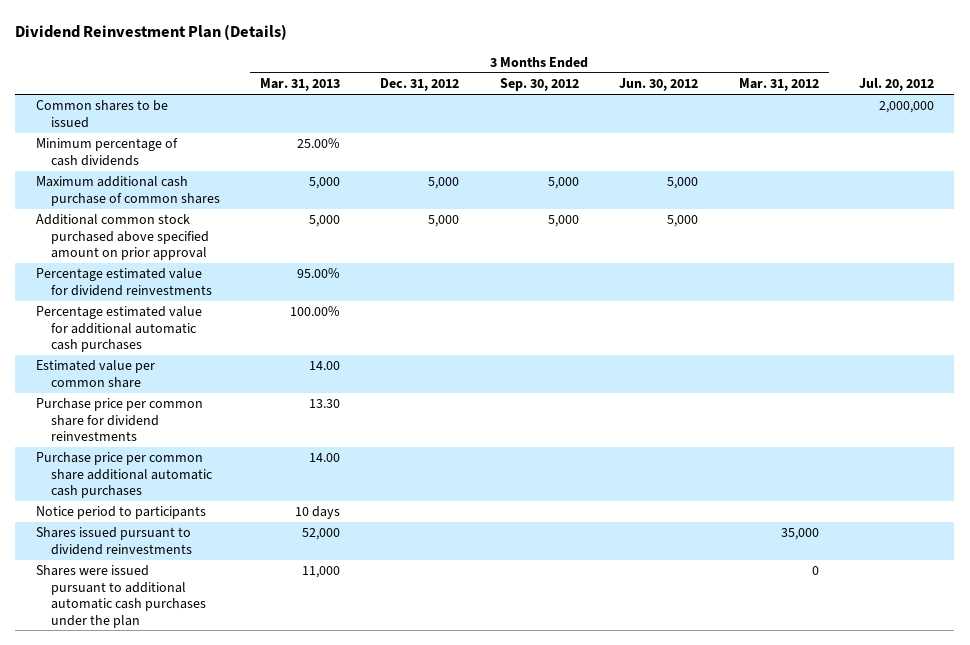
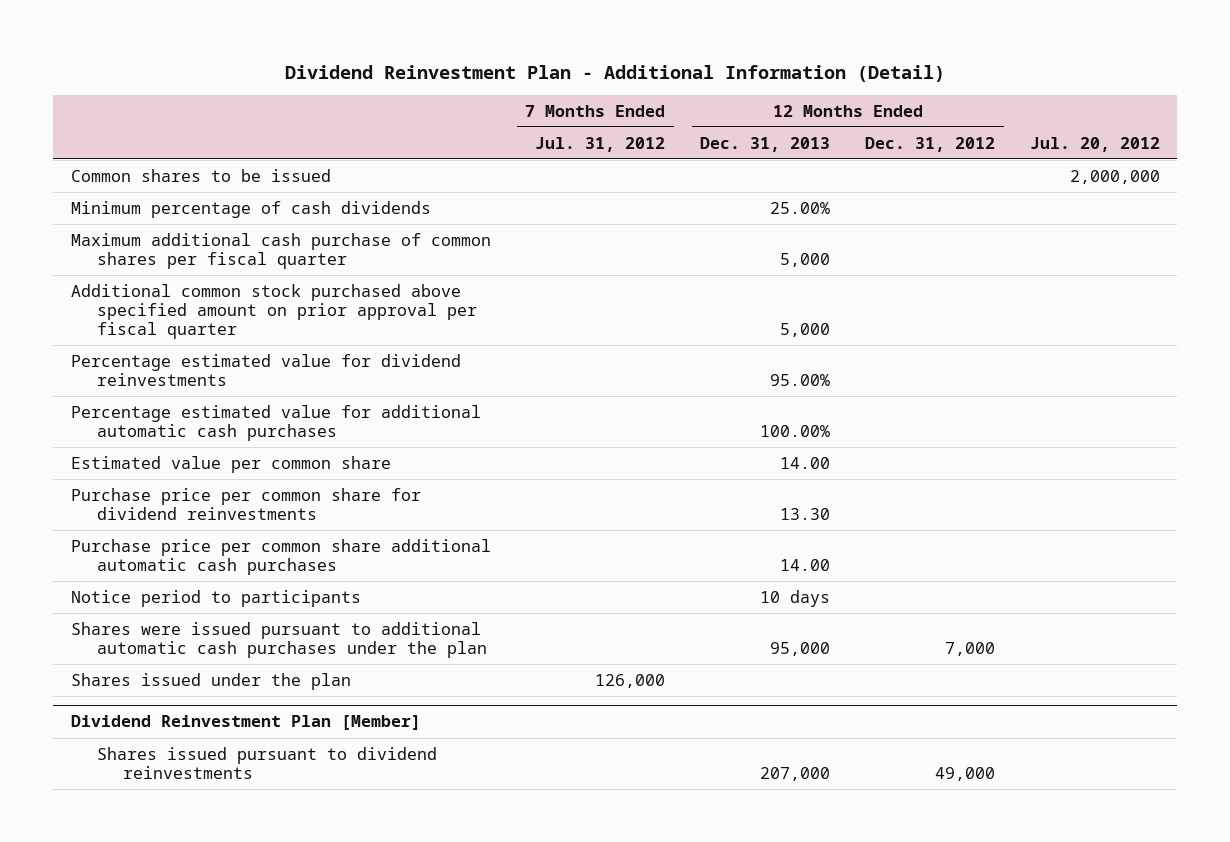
- Dividend Reinvestment Plan (Details)
+ Dividend Reinvestment Plan - Additional Information (Detail)
- | 3 Months Ended Mar. 31, 2013 | 3 Months Ended Dec. 31, 2012 | 3 Months Ended Sep. 30, 2012 | 3 Months Ended Jun. 30, 2012 | 3 Months Ended Mar. 31, 2012 | Jul. 20, 2012
+ | 7 Months Ended Jul. 31, 2012 | 12 Months Ended Dec. 31, 2013 | 12 Months Ended Dec. 31, 2012 | Jul. 20, 2012
- Maximum additional cash purchase of common shares | 5,000 | 5,000 | 5,000 | 5,000 | |
- Additional common stock purchased above specified amount on prior approval | 5,000 | 5,000 | 5,000 | 5,000 | |
+ Maximum additional cash purchase of common shares per fiscal quarter | | 5,000 | |
+ Additional common stock purchased above specified amount on prior approval per fiscal quarter | | 5,000 | |
- Shares issued pursuant to dividend reinvestments | 52,000 | | | | 35,000 |
+ Shares issued under the plan | 126,000 | | |
+ Dividend Reinvestment Plan [Member]
+ Shares issued pursuant to dividend reinvestments | | 207,000 | 49,000 |

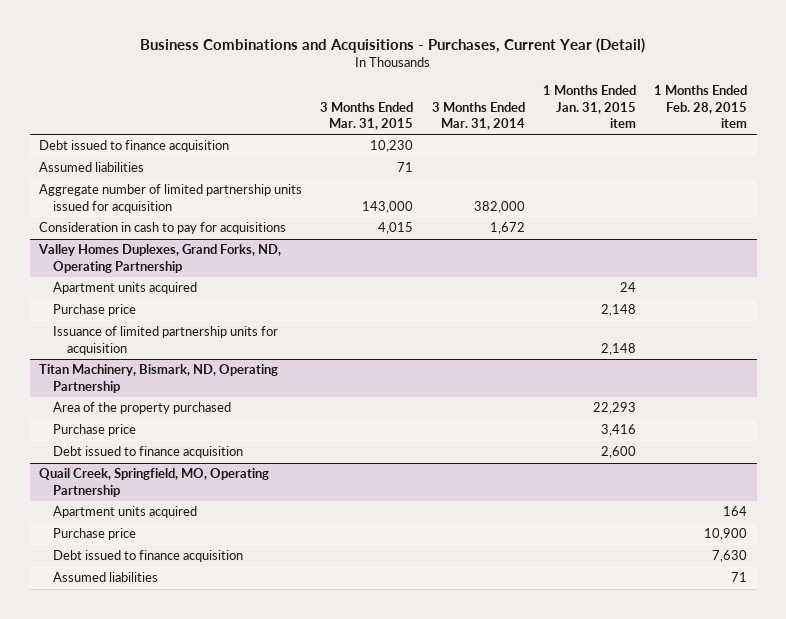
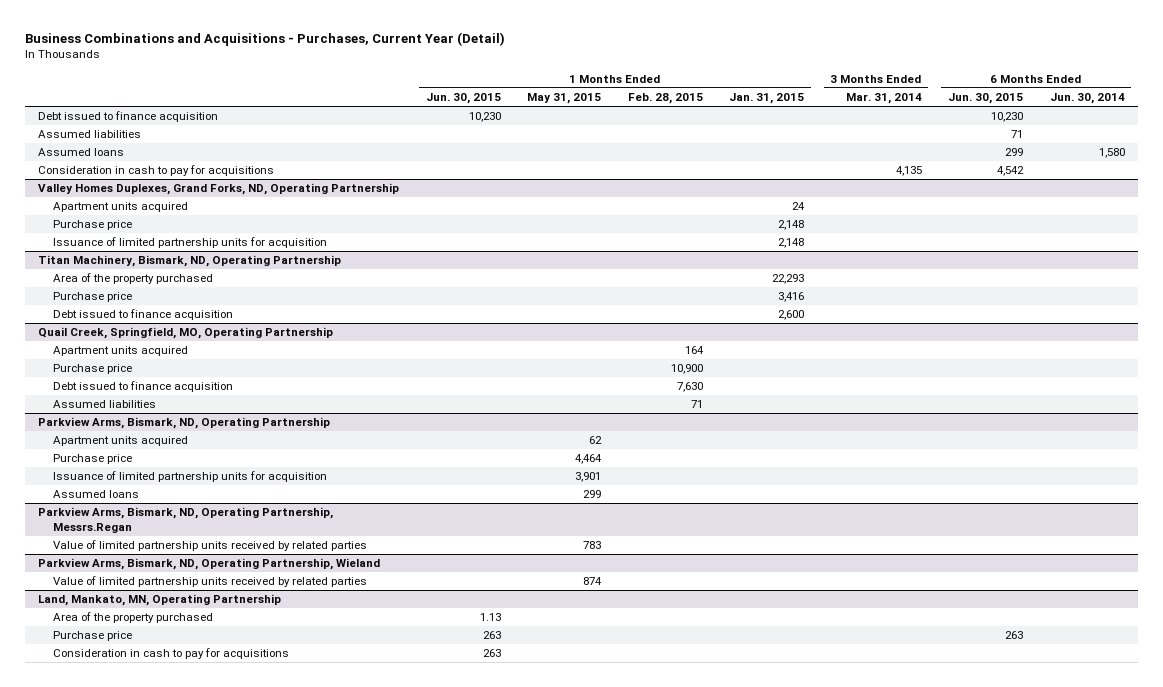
- | 3 Months Ended Mar. 31, 2015 | 3 Months Ended Mar. 31, 2014 | 1 Months Ended Jan. 31, 2015 item | 1 Months Ended Feb. 28, 2015 item
+ | 1 Months Ended Jun. 30, 2015 | 1 Months Ended May 31, 2015 | 1 Months Ended Feb. 28, 2015 | 1 Months Ended Jan. 31, 2015 | 3 Months Ended Mar. 31, 2014 | 6 Months Ended Jun. 30, 2015 | 6 Months Ended Jun. 30, 2014
- Aggregate number of limited partnership units issued for acquisition | 143,000 | 382,000 | |
- Consideration in cash to pay for acquisitions | 4,015 | 1,672 | |
+ Assumed loans | | | | | | 299 | 1,580
+ Consideration in cash to pay for acquisitions | | | | | 4,135 | 4,542 |
+ Parkview Arms, Bismark, ND, Operating Partnership
+ Apartment units acquired | | 62 | | | | |
+ Purchase price | | 4,464 | | | | |
+ Issuance of limited partnership units for acquisition | | 3,901 | | | | |
+ Assumed loans | | 299 | | | | |
+ Parkview Arms, Bismark, ND, Operating Partnership, Messrs.Regan
+ Value of limited partnership units received by related parties | | 783 | | | | |
+ Parkview Arms, Bismark, ND, Operating Partnership, Wieland
+ Value of limited partnership units received by related parties | | 874 | | | | |
+ Land, Mankato, MN, Operating Partnership
+ Area of the property purchased | 1.13 | | | | | |
+ Purchase price | 263 | | | | | 263 |
+ Consideration in cash to pay for acquisitions | 263 | | | | | |

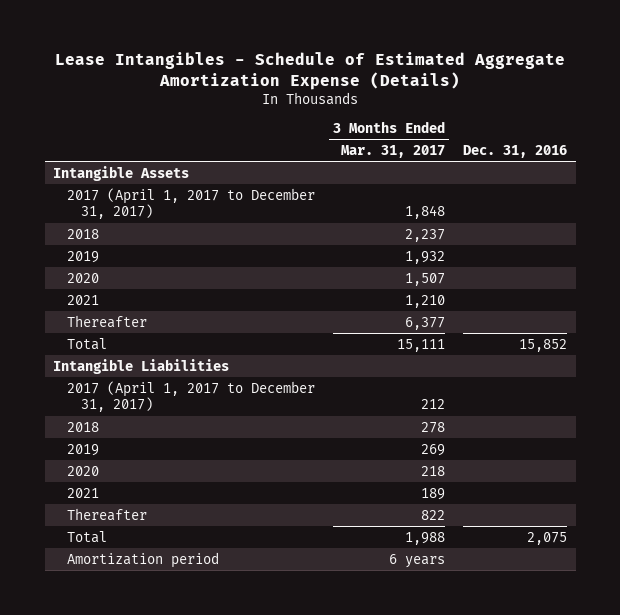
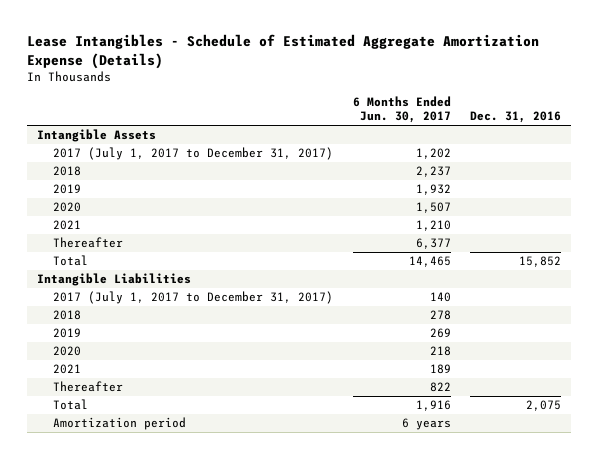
- | 3 Months Ended Mar. 31, 2017 | Dec. 31, 2016
+ | 6 Months Ended Jun. 30, 2017 | Dec. 31, 2016
- 2017 (April 1, 2017 to December 31, 2017) | 1,848 |
+ 2017 (July 1, 2017 to December 31, 2017) | 1,202 |
- 2017 (April 1, 2017 to December 31, 2017) | 212 |
+ 2017 (July 1, 2017 to December 31, 2017) | 140 |

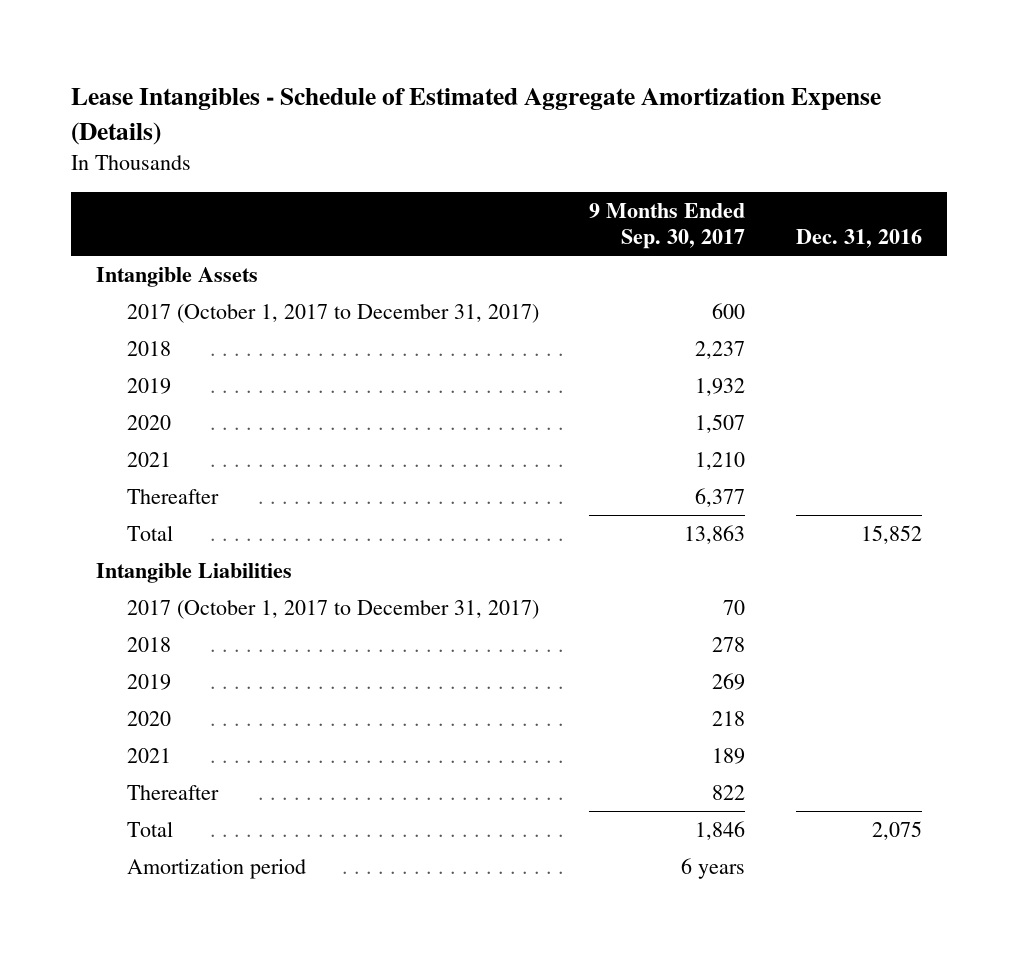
- | 6 Months Ended Jun. 30, 2017 | Dec. 31, 2016
+ | 9 Months Ended Sep. 30, 2017 | Dec. 31, 2016
- 2017 (July 1, 2017 to December 31, 2017) | 1,202 |
+ 2017 (October 1, 2017 to December 31, 2017) | 600 |
- 2017 (July 1, 2017 to December 31, 2017) | 140 |
+ 2017 (October 1, 2017 to December 31, 2017) | 70 |

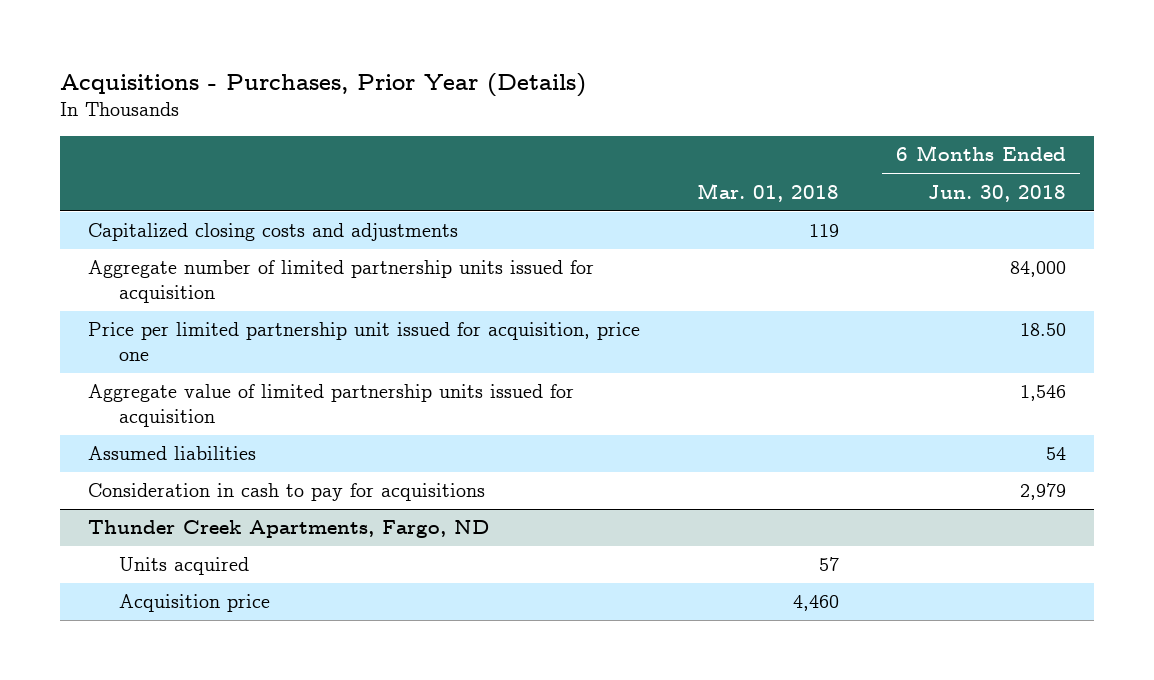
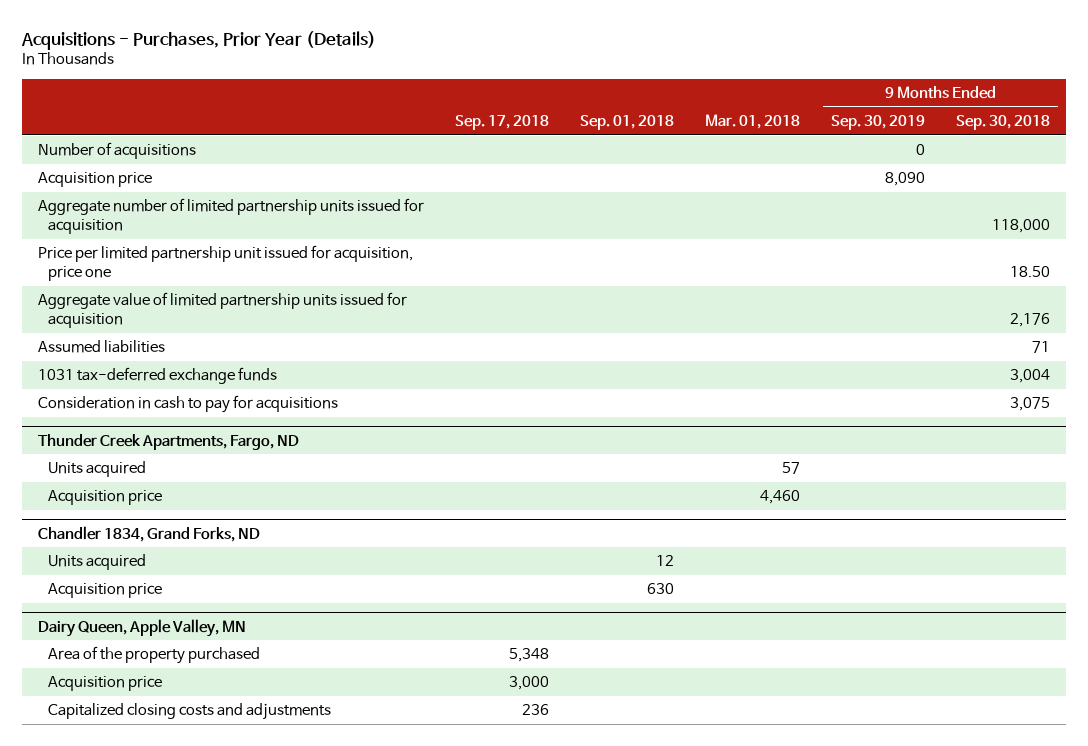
- | Mar. 01, 2018 | 6 Months Ended Jun. 30, 2018
+ | Sep. 17, 2018 | Sep. 01, 2018 | Mar. 01, 2018 | 9 Months Ended Sep. 30, 2019 | 9 Months Ended Sep. 30, 2018
- Capitalized closing costs and adjustments | 119 |
+ Number of acquisitions | | | | 0 |
+ Acquisition price | | | | 8,090 |
+ 1031 tax-deferred exchange funds | | | | | 3,004
+ Chandler 1834, Grand Forks, ND
+ Units acquired | | 12 | | |
+ Acquisition price | | 630 | | |
+ Dairy Queen, Apple Valley, MN
+ Area of the property purchased | 5,348 | | | |
+ Acquisition price | 3,000 | | | |
+ Capitalized closing costs and adjustments | 236 | | | |

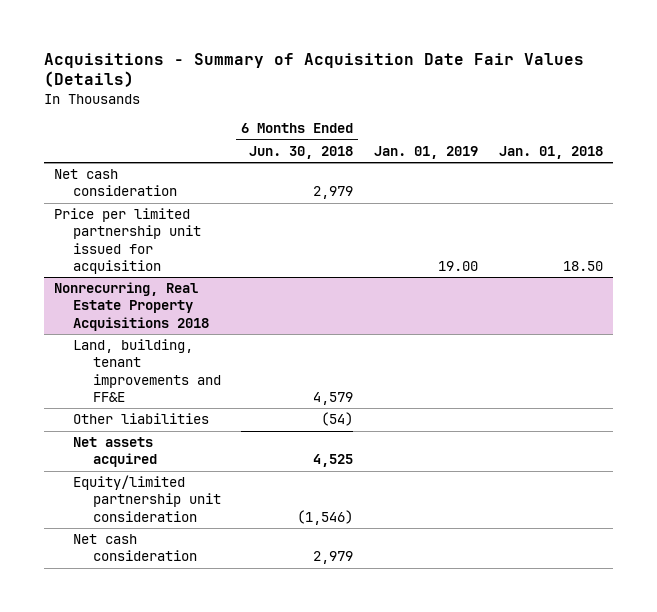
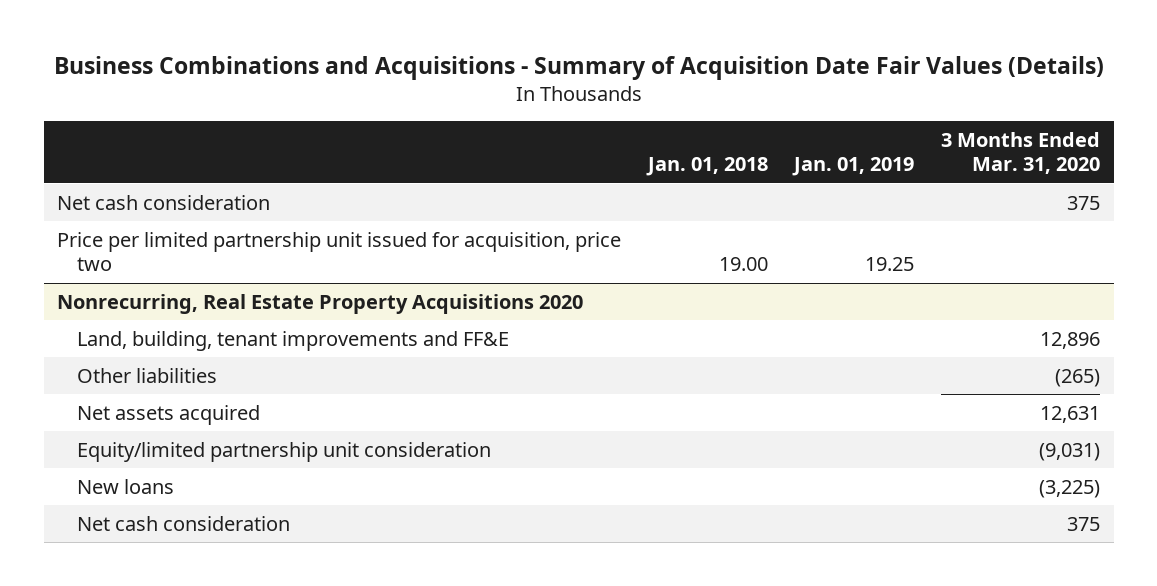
- Acquisitions - Summary of Acquisition Date Fair Values (Details)
+ Business Combinations and Acquisitions - Summary of Acquisition Date Fair Values (Details)
- | 6 Months Ended Jun. 30, 2018 | Jan. 01, 2019 | Jan. 01, 2018
+ | Jan. 01, 2018 | Jan. 01, 2019 | 3 Months Ended Mar. 31, 2020
- Price per limited partnership unit issued for acquisition | | 19.00 | 18.50
- Nonrecurring, Real Estate Property Acquisitions 2018
+ Price per limited partnership unit issued for acquisition, price two | 19.00 | 19.25 |
+ Nonrecurring, Real Estate Property Acquisitions 2020
+ New loans | | | (3,225)

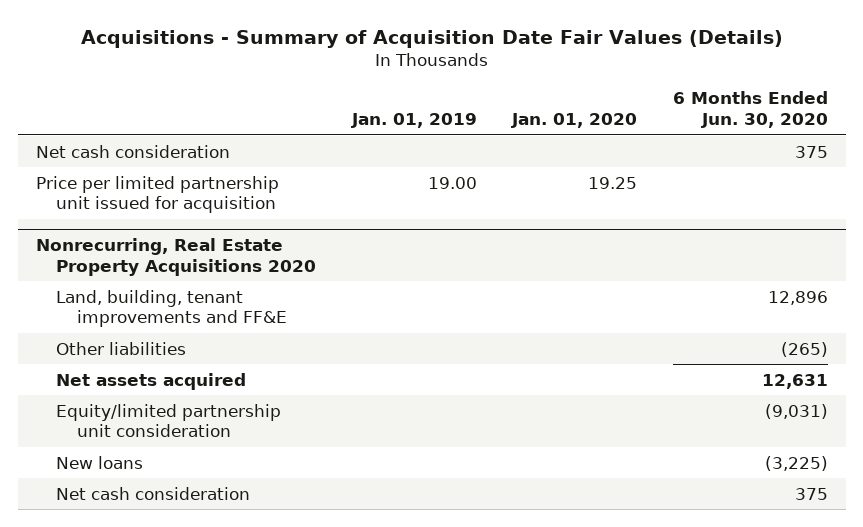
- Business Combinations and Acquisitions - Summary of Acquisition Date Fair Values (Details)
+ Acquisitions - Summary of Acquisition Date Fair Values (Details)
- | Jan. 01, 2018 | Jan. 01, 2019 | 3 Months Ended Mar. 31, 2020
+ | Jan. 01, 2019 | Jan. 01, 2020 | 6 Months Ended Jun. 30, 2020
- Price per limited partnership unit issued for acquisition, price two | 19.00 | 19.25 |
+ Price per limited partnership unit issued for acquisition | 19.00 | 19.25 |

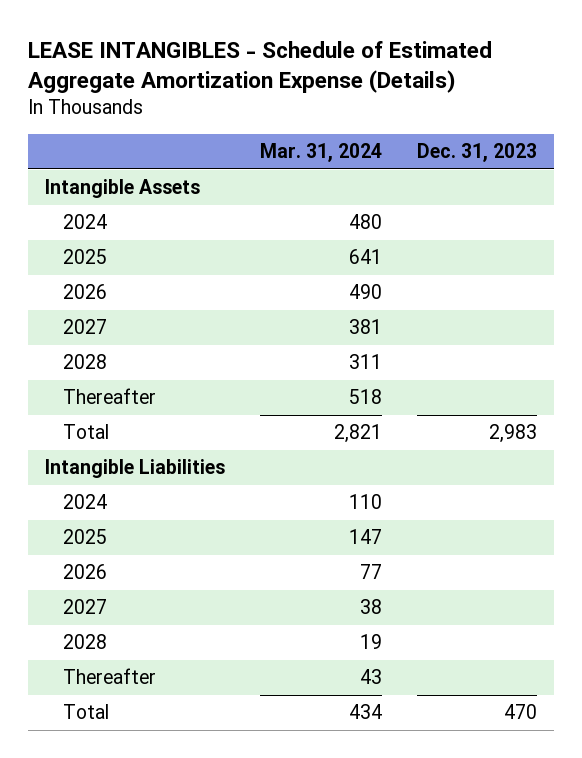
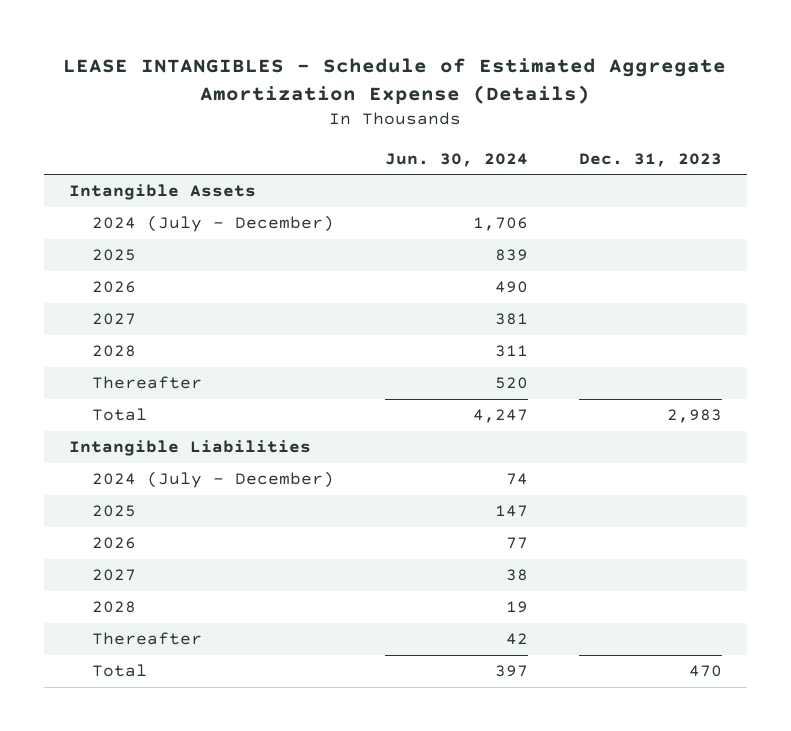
- | Mar. 31, 2024 | Dec. 31, 2023
+ | Jun. 30, 2024 | Dec. 31, 2023
- 2024 | 480 |
+ 2024 (July - December) | 1,706 |
- 2024 | 110 |
+ 2024 (July - December) | 74 |

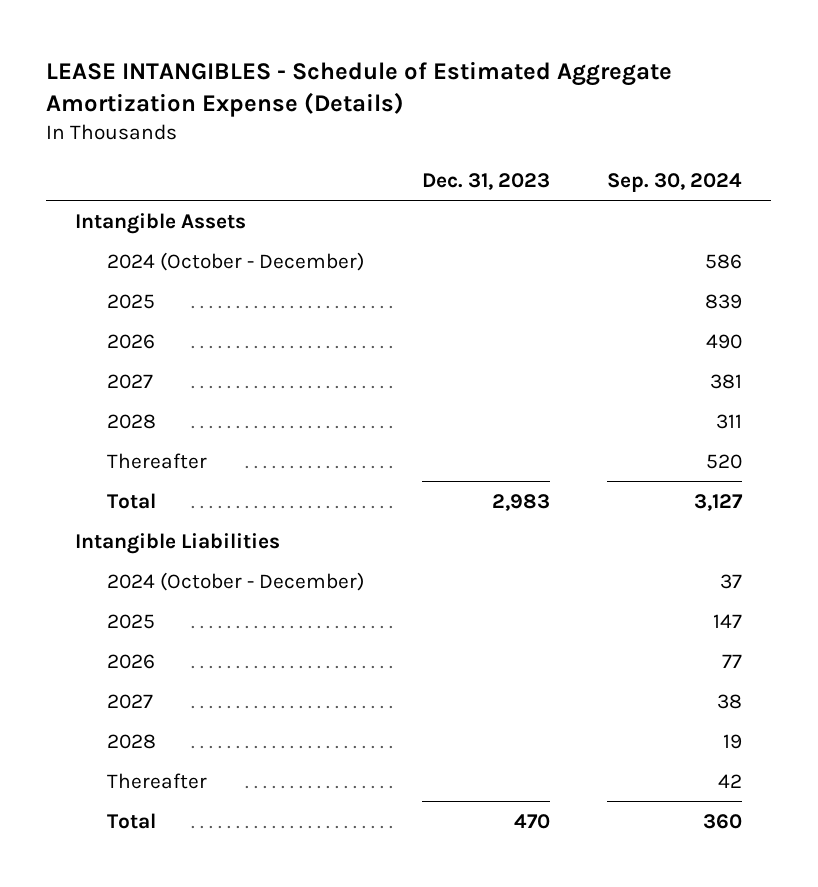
- | Jun. 30, 2024 | Dec. 31, 2023
+ | Dec. 31, 2023 | Sep. 30, 2024
- 2024 (July - December) | 1,706 |
+ 2024 (October - December) | | 586
- 2024 (July - December) | 74 |
+ 2024 (October - December) | | 37

